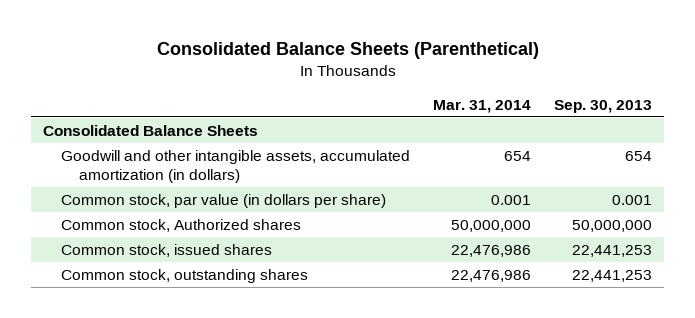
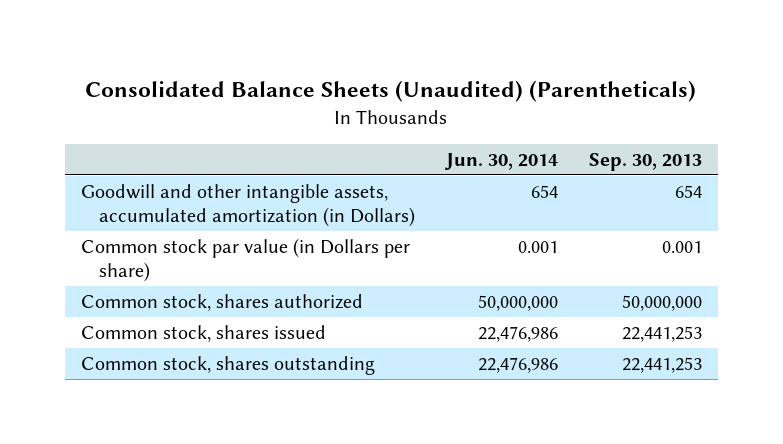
- Consolidated Balance Sheets (Parenthetical)
+ Consolidated Balance Sheets (Unaudited) (Parentheticals)
- | Mar. 31, 2014 | Sep. 30, 2013
+ | Jun. 30, 2014 | Sep. 30, 2013
- Consolidated Balance Sheets
- Goodwill and other intangible assets, accumulated amortization (in dollars) | 654 | 654
- Common stock, par value (in dollars per share) | 0.001 | 0.001
- Common stock, Authorized shares | 50,000,000 | 50,000,000
- Common stock, issued shares | 22,476,986 | 22,441,253
- Common stock, outstanding shares | 22,476,986 | 22,441,253
+ Goodwill and other intangible assets, accumulated amortization (in Dollars) | 654 | 654
+ Common stock par value (in Dollars per share) | 0.001 | 0.001
+ Common stock, shares authorized | 50,000,000 | 50,000,000
+ Common stock, shares issued | 22,476,986 | 22,441,253
+ Common stock, shares outstanding | 22,476,986 | 22,441,253

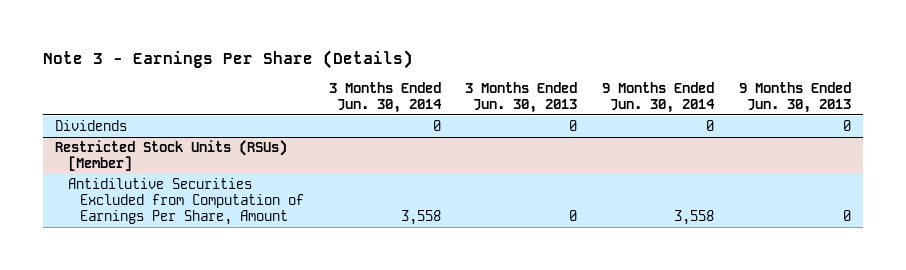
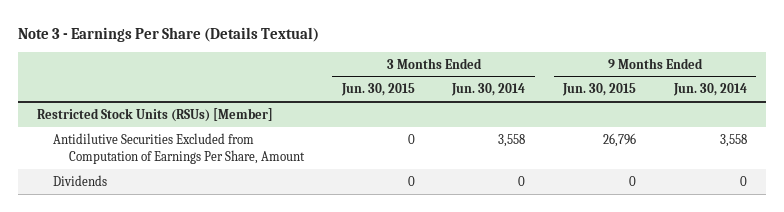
- Note 3 - Earnings Per Share (Details)
+ Note 3 - Earnings Per Share (Details Textual)
- | 3 Months Ended Jun. 30, 2014 | 3 Months Ended Jun. 30, 2013 | 9 Months Ended Jun. 30, 2014 | 9 Months Ended Jun. 30, 2013
+ | 3 Months Ended Jun. 30, 2015 | 3 Months Ended Jun. 30, 2014 | 9 Months Ended Jun. 30, 2015 | 9 Months Ended Jun. 30, 2014
- Dividends | 0 | 0 | 0 | 0
@ Restricted Stock Units (RSUs) [Member]
+ Dividends | 0 | 0 | 0 | 0

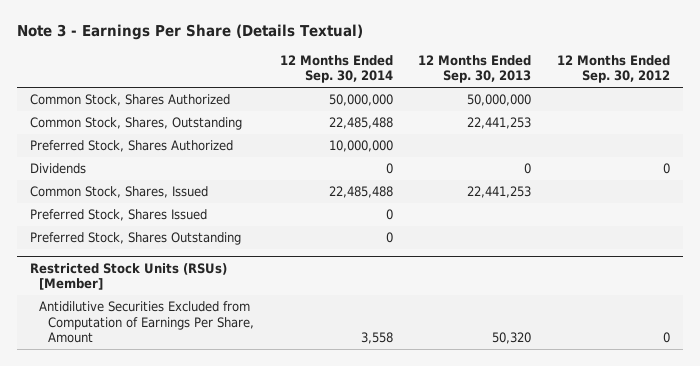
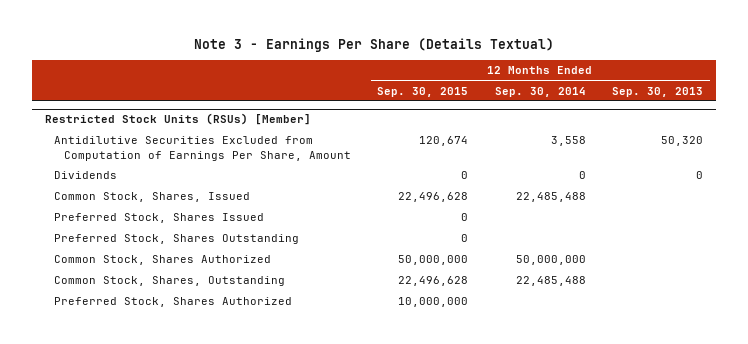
- | 12 Months Ended Sep. 30, 2014 | 12 Months Ended Sep. 30, 2013 | 12 Months Ended Sep. 30, 2012
+ | 12 Months Ended Sep. 30, 2015 | 12 Months Ended Sep. 30, 2014 | 12 Months Ended Sep. 30, 2013
- Common Stock, Shares Authorized | 50,000,000 | 50,000,000 |
- Common Stock, Shares, Outstanding | 22,485,488 | 22,441,253 |
- Preferred Stock, Shares Authorized | 10,000,000 | |
- Dividends | 0 | 0 | 0
- Common Stock, Shares, Issued | 22,485,488 | 22,441,253 |
- Preferred Stock, Shares Issued | 0 | |
- Preferred Stock, Shares Outstanding | 0 | |
@ Restricted Stock Units (RSUs) [Member]
+ Dividends | 0 | 0 | 0
+ Common Stock, Shares, Issued | 22,496,628 | 22,485,488 |
+ Preferred Stock, Shares Issued | 0 | |
+ Preferred Stock, Shares Outstanding | 0 | |
+ Common Stock, Shares Authorized | 50,000,000 | 50,000,000 |
+ Common Stock, Shares, Outstanding | 22,496,628 | 22,485,488 |
+ Preferred Stock, Shares Authorized | 10,000,000 | |

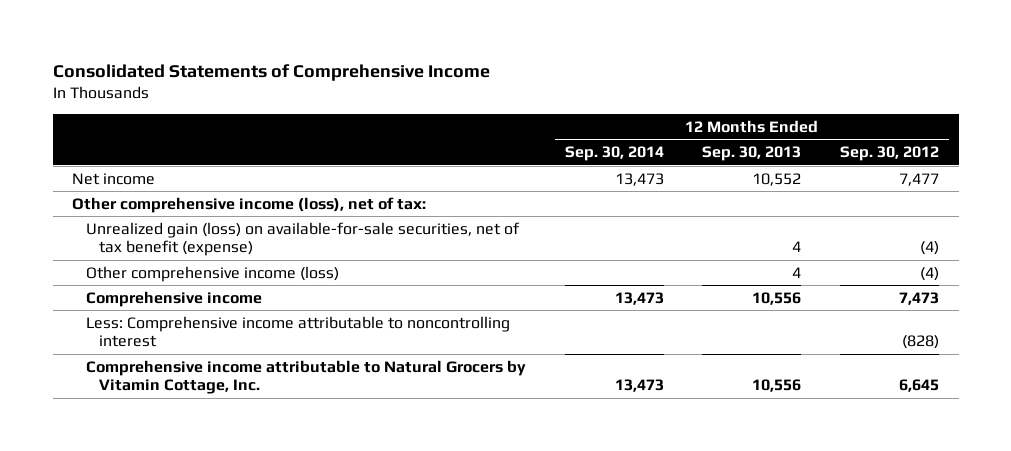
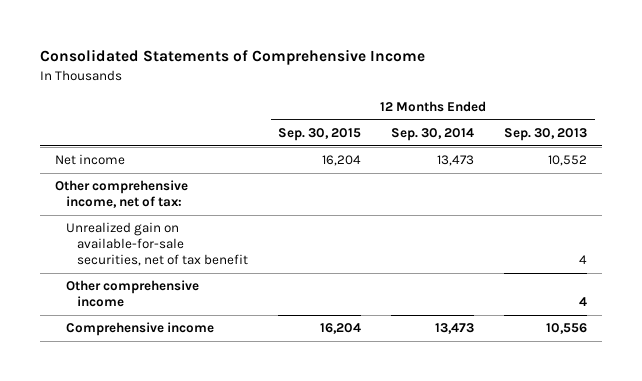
- | 12 Months Ended Sep. 30, 2014 | 12 Months Ended Sep. 30, 2013 | 12 Months Ended Sep. 30, 2012
+ | 12 Months Ended Sep. 30, 2015 | 12 Months Ended Sep. 30, 2014 | 12 Months Ended Sep. 30, 2013
- Other comprehensive income (loss), net of tax:
- Unrealized gain (loss) on available-for-sale securities, net of tax benefit (expense) | | 4 | (4)
- Other comprehensive income (loss) | | 4 | (4)
+ Other comprehensive income, net of tax:
+ Unrealized gain on available-for-sale securities, net of tax benefit | | | 4
+ Other comprehensive income | | | 4
- Less: Comprehensive income attributable to noncontrolling interest | | | (828)
- Comprehensive income attributable to Natural Grocers by Vitamin Cottage, Inc. | 13,473 | 10,556 | 6,645

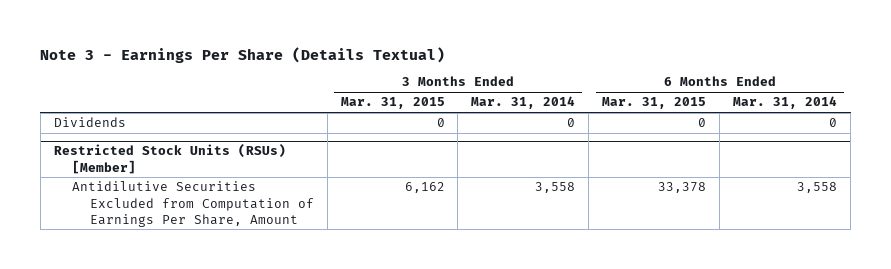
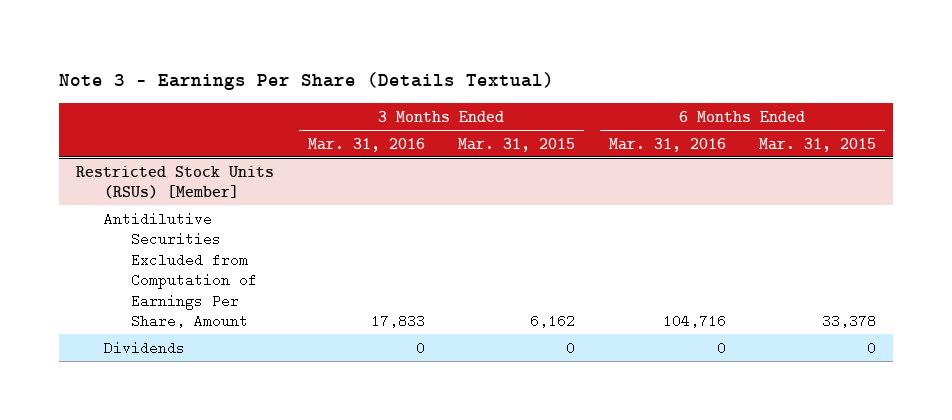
- | 3 Months Ended Mar. 31, 2015 | 3 Months Ended Mar. 31, 2014 | 6 Months Ended Mar. 31, 2015 | 6 Months Ended Mar. 31, 2014
+ | 3 Months Ended Mar. 31, 2016 | 3 Months Ended Mar. 31, 2015 | 6 Months Ended Mar. 31, 2016 | 6 Months Ended Mar. 31, 2015
- Dividends | 0 | 0 | 0 | 0
@ Restricted Stock Units (RSUs) [Member]
+ Dividends | 0 | 0 | 0 | 0

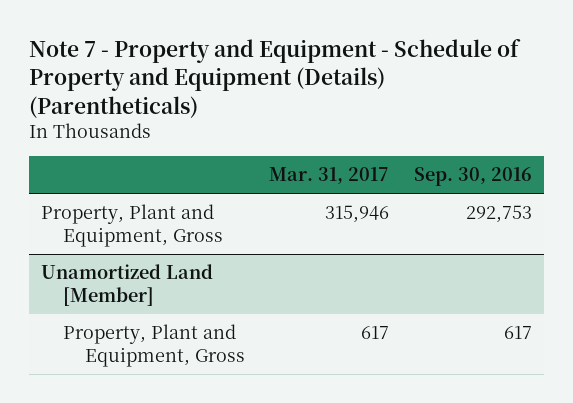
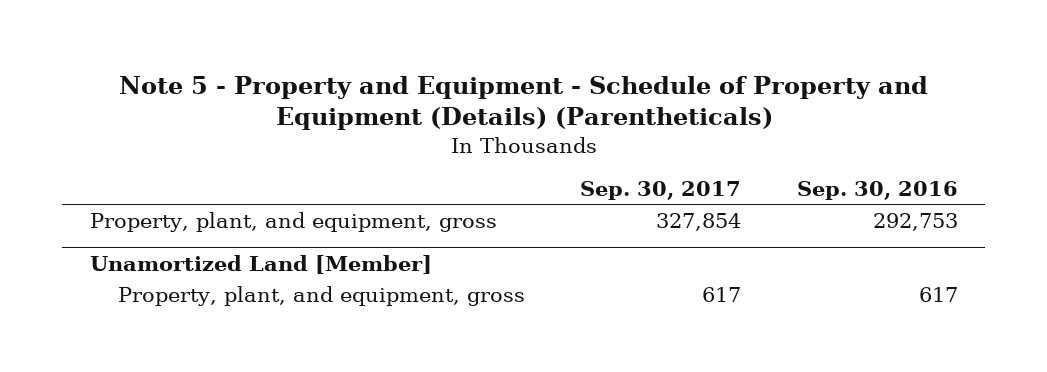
- Note 7 - Property and Equipment - Schedule of Property and Equipment (Details) (Parentheticals)
+ Note 5 - Property and Equipment - Schedule of Property and Equipment (Details) (Parentheticals)
- | Mar. 31, 2017 | Sep. 30, 2016
+ | Sep. 30, 2017 | Sep. 30, 2016
- Property, Plant and Equipment, Gross | 315,946 | 292,753
+ Property, plant, and equipment, gross | 327,854 | 292,753
@ Unamortized Land [Member]
- Property, Plant and Equipment, Gross | 617 | 617
+ Property, plant, and equipment, gross | 617 | 617

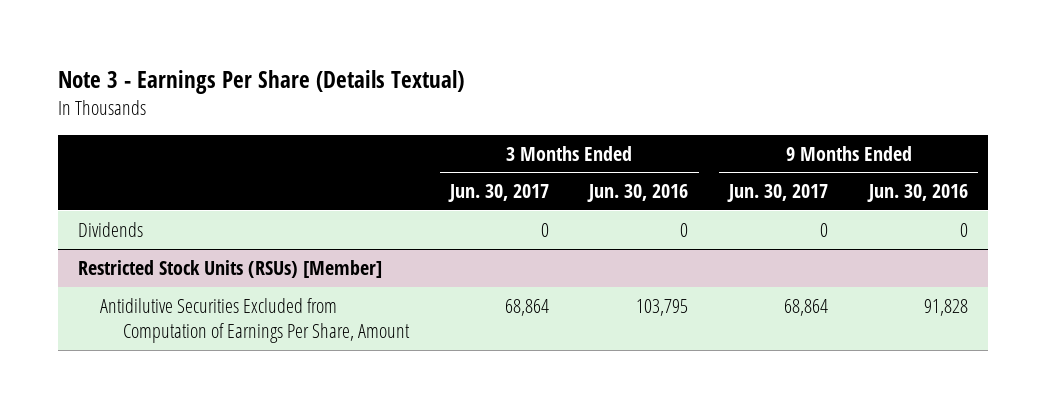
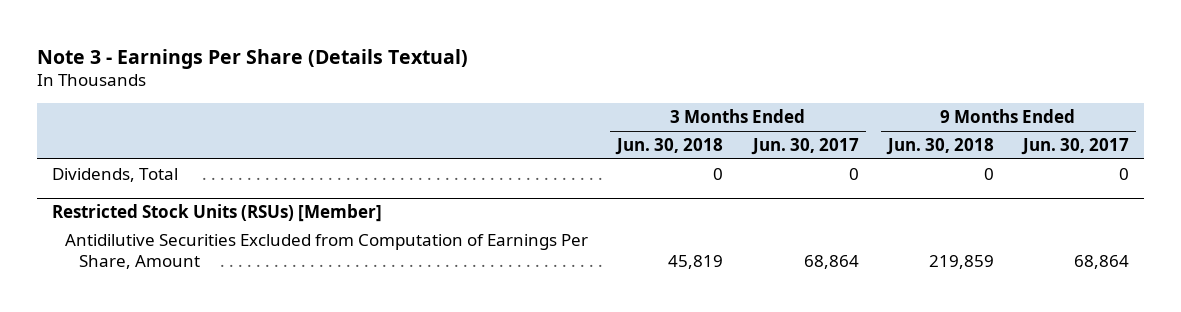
- | 3 Months Ended Jun. 30, 2017 | 3 Months Ended Jun. 30, 2016 | 9 Months Ended Jun. 30, 2017 | 9 Months Ended Jun. 30, 2016
+ | 3 Months Ended Jun. 30, 2018 | 3 Months Ended Jun. 30, 2017 | 9 Months Ended Jun. 30, 2018 | 9 Months Ended Jun. 30, 2017
- Dividends | 0 | 0 | 0 | 0
+ Dividends, Total | 0 | 0 | 0 | 0

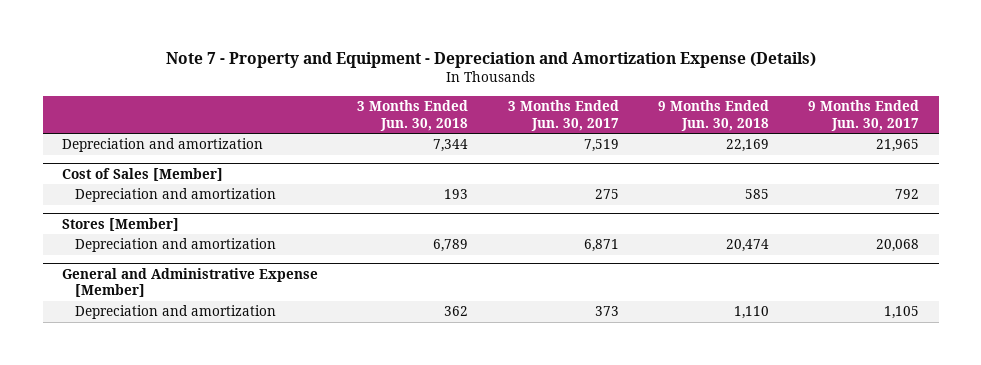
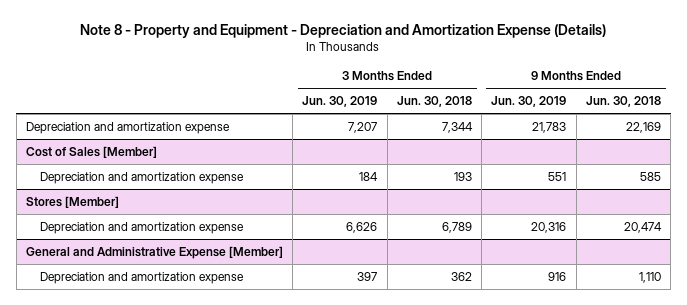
- Note 7 - Property and Equipment - Depreciation and Amortization Expense (Details)
+ Note 8 - Property and Equipment - Depreciation and Amortization Expense (Details)
- | 3 Months Ended Jun. 30, 2018 | 3 Months Ended Jun. 30, 2017 | 9 Months Ended Jun. 30, 2018 | 9 Months Ended Jun. 30, 2017
+ | 3 Months Ended Jun. 30, 2019 | 3 Months Ended Jun. 30, 2018 | 9 Months Ended Jun. 30, 2019 | 9 Months Ended Jun. 30, 2018
- Depreciation and amortization | 7,344 | 7,519 | 22,169 | 21,965
+ Depreciation and amortization expense | 7,207 | 7,344 | 21,783 | 22,169
@ Cost of Sales [Member]
- Depreciation and amortization | 193 | 275 | 585 | 792
+ Depreciation and amortization expense | 184 | 193 | 551 | 585
@ Stores [Member]
- Depreciation and amortization | 6,789 | 6,871 | 20,474 | 20,068
+ Depreciation and amortization expense | 6,626 | 6,789 | 20,316 | 20,474
@ General and Administrative Expense [Member]
- Depreciation and amortization | 362 | 373 | 1,110 | 1,105
+ Depreciation and amortization expense | 397 | 362 | 916 | 1,110

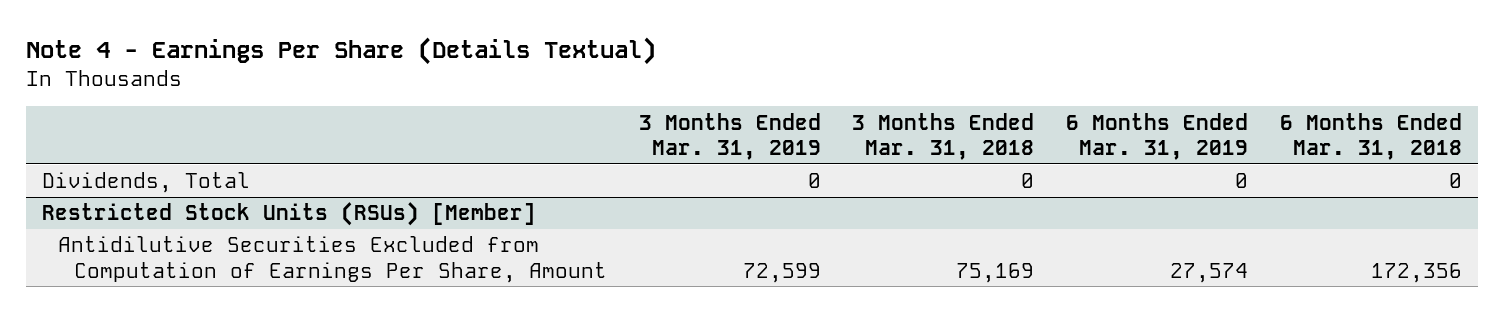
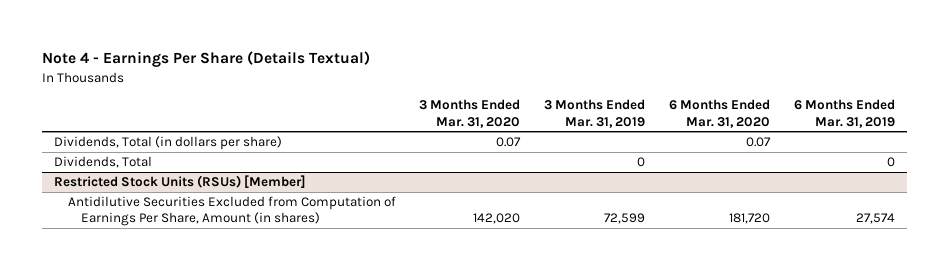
- | 3 Months Ended Mar. 31, 2019 | 3 Months Ended Mar. 31, 2018 | 6 Months Ended Mar. 31, 2019 | 6 Months Ended Mar. 31, 2018
+ | 3 Months Ended Mar. 31, 2020 | 3 Months Ended Mar. 31, 2019 | 6 Months Ended Mar. 31, 2020 | 6 Months Ended Mar. 31, 2019
+ Dividends, Total (in dollars per share) | 0.07 | | 0.07 |
@ Restricted Stock Units (RSUs) [Member]
- Antidilutive Securities Excluded from Computation of Earnings Per Share, Amount | 72,599 | 75,169 | 27,574 | 172,356
+ Antidilutive Securities Excluded from Computation of Earnings Per Share, Amount (in shares) | 142,020 | 72,599 | 181,720 | 27,574

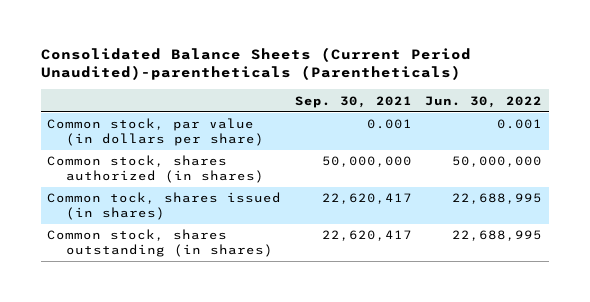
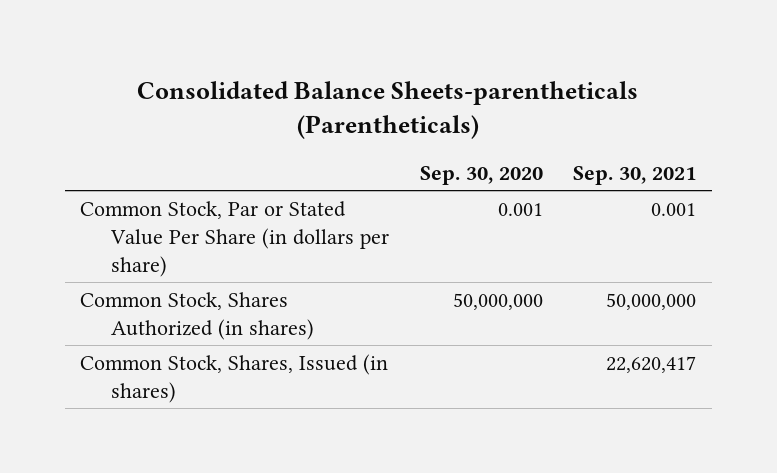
- Consolidated Balance Sheets (Current Period Unaudited)-parentheticals (Parentheticals)
+ Consolidated Balance Sheets-parentheticals (Parentheticals)
- | Sep. 30, 2021 | Jun. 30, 2022
+ | Sep. 30, 2020 | Sep. 30, 2021
- Common stock, par value (in dollars per share) | 0.001 | 0.001
- Common stock, shares authorized (in shares) | 50,000,000 | 50,000,000
- Common tock, shares issued (in shares) | 22,620,417 | 22,688,995
- Common stock, shares outstanding (in shares) | 22,620,417 | 22,688,995
+ Common Stock, Par or Stated Value Per Share (in dollars per share) | 0.001 | 0.001
+ Common Stock, Shares Authorized (in shares) | 50,000,000 | 50,000,000
+ Common Stock, Shares, Issued (in shares) | | 22,620,417

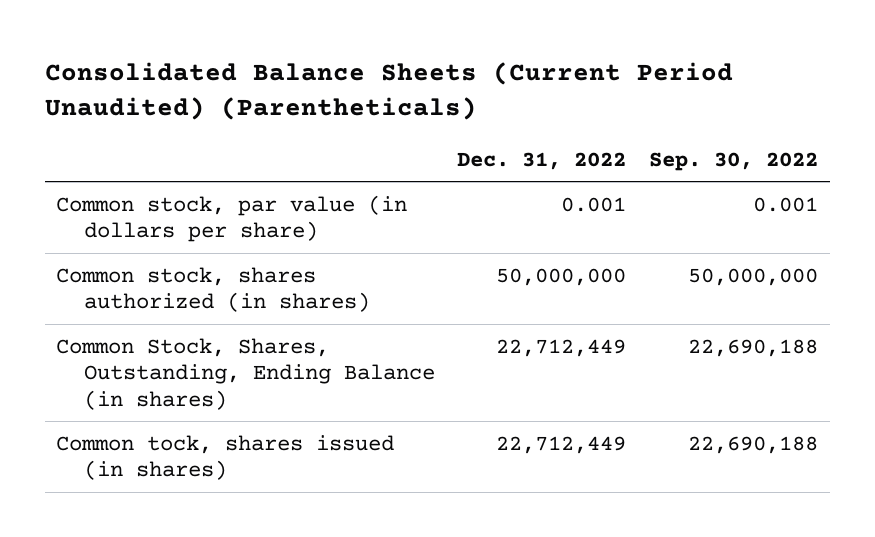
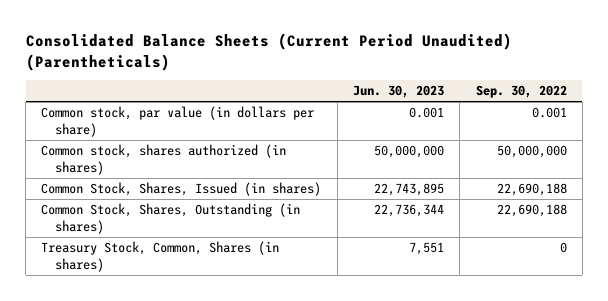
- | Dec. 31, 2022 | Sep. 30, 2022
+ | Jun. 30, 2023 | Sep. 30, 2022
- Common Stock, Shares, Outstanding, Ending Balance (in shares) | 22,712,449 | 22,690,188
- Common tock, shares issued (in shares) | 22,712,449 | 22,690,188
+ Common Stock, Shares, Issued (in shares) | 22,743,895 | 22,690,188
+ Common Stock, Shares, Outstanding (in shares) | 22,736,344 | 22,690,188
+ Treasury Stock, Common, Shares (in shares) | 7,551 | 0

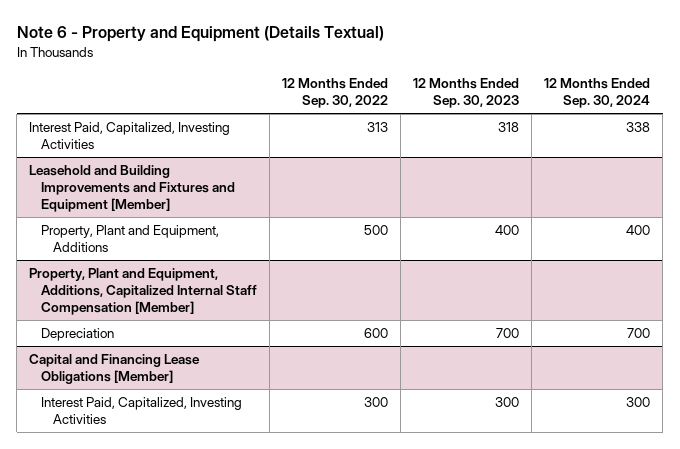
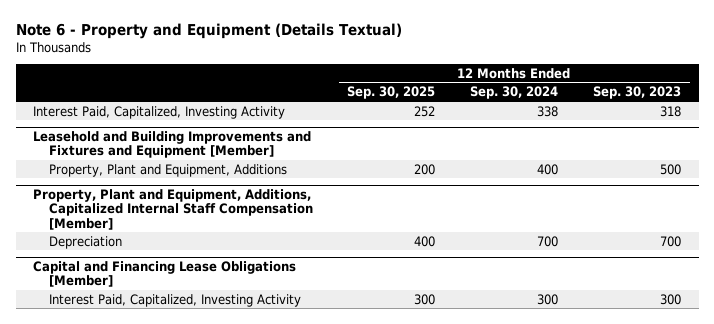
- | 12 Months Ended Sep. 30, 2022 | 12 Months Ended Sep. 30, 2023 | 12 Months Ended Sep. 30, 2024
+ | 12 Months Ended Sep. 30, 2025 | 12 Months Ended Sep. 30, 2024 | 12 Months Ended Sep. 30, 2023
- Interest Paid, Capitalized, Investing Activities | 313 | 318 | 338
+ Interest Paid, Capitalized, Investing Activity | 252 | 338 | 318
@ Leasehold and Building Improvements and Fixtures and Equipment [Member]
- Property, Plant and Equipment, Additions | 500 | 400 | 400
+ Property, Plant and Equipment, Additions | 200 | 400 | 500
@ Capital and Financing Lease Obligations [Member]
- Interest Paid, Capitalized, Investing Activities | 300 | 300 | 300
+ Interest Paid, Capitalized, Investing Activity | 300 | 300 | 300

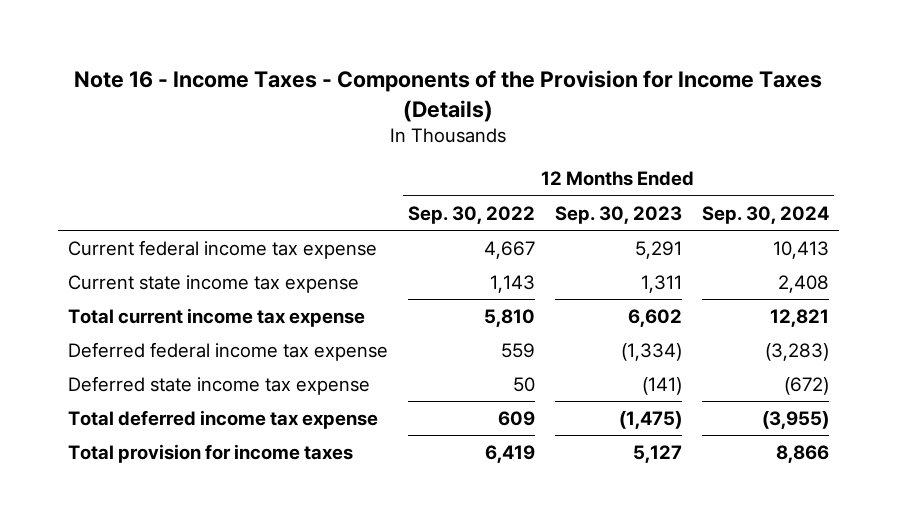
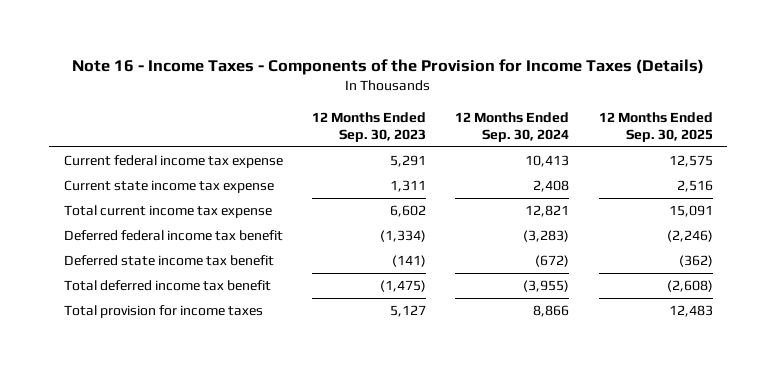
- | 12 Months Ended Sep. 30, 2022 | 12 Months Ended Sep. 30, 2023 | 12 Months Ended Sep. 30, 2024
+ | 12 Months Ended Sep. 30, 2023 | 12 Months Ended Sep. 30, 2024 | 12 Months Ended Sep. 30, 2025
- Deferred federal income tax expense | 559 | (1,334) | (3,283)
- Deferred state income tax expense | 50 | (141) | (672)
- Total deferred income tax expense | 609 | (1,475) | (3,955)
+ Deferred federal income tax benefit | (1,334) | (3,283) | (2,246)
+ Deferred state income tax benefit | (141) | (672) | (362)
+ Total deferred income tax benefit | (1,475) | (3,955) | (2,608)

